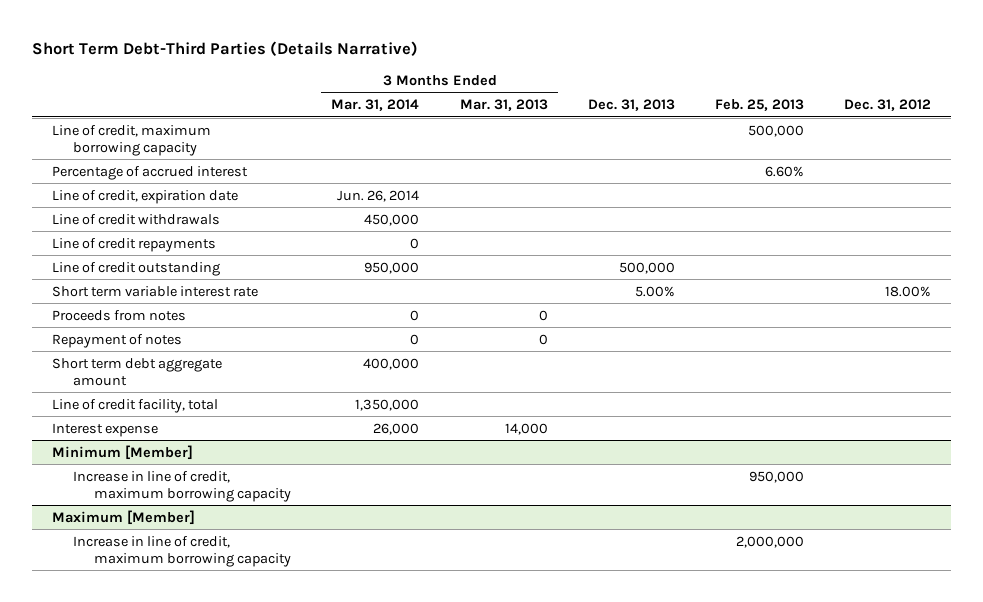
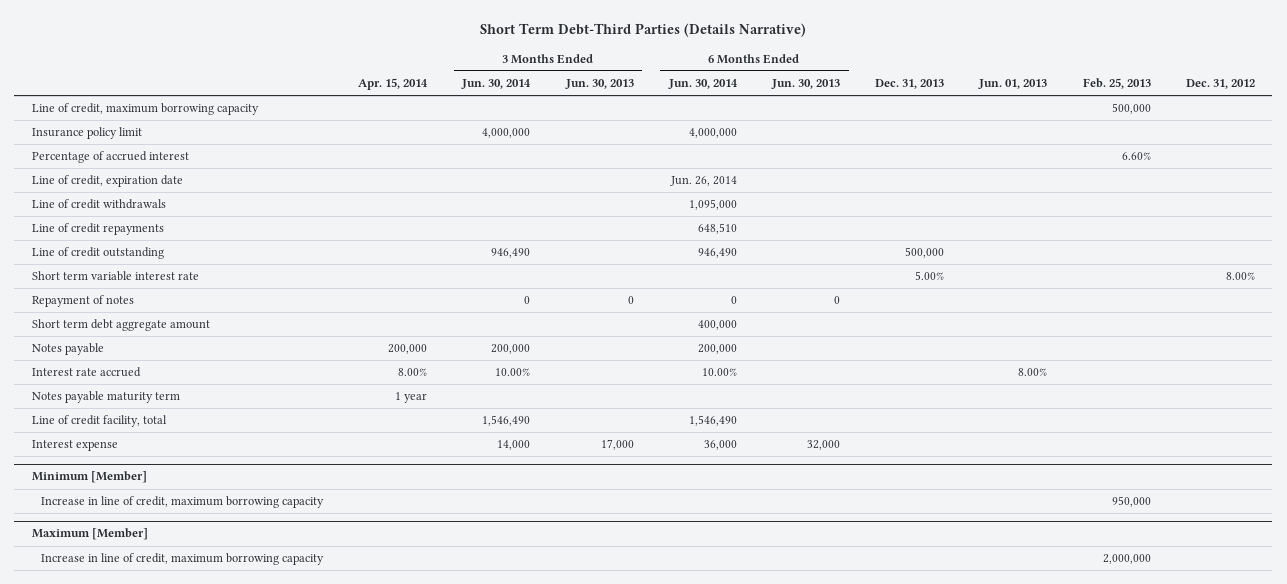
- | 3 Months Ended Mar. 31, 2014 | 3 Months Ended Mar. 31, 2013 | Dec. 31, 2013 | Feb. 25, 2013 | Dec. 31, 2012
+ | Apr. 15, 2014 | 3 Months Ended Jun. 30, 2014 | 3 Months Ended Jun. 30, 2013 | 6 Months Ended Jun. 30, 2014 | 6 Months Ended Jun. 30, 2013 | Dec. 31, 2013 | Jun. 01, 2013 | Feb. 25, 2013 | Dec. 31, 2012
+ Insurance policy limit | | 4,000,000 | | 4,000,000 | | | | |
- Short term variable interest rate | | | 5.00% | | 18.00%
- Proceeds from notes | 0 | 0 | | |
+ Short term variable interest rate | | | | | | 5.00% | | | 8.00%
+ Notes payable | 200,000 | 200,000 | | 200,000 | | | | |
+ Interest rate accrued | 8.00% | 10.00% | | 10.00% | | | 8.00% | |
+ Notes payable maturity term | 1 year | | | | | | | |

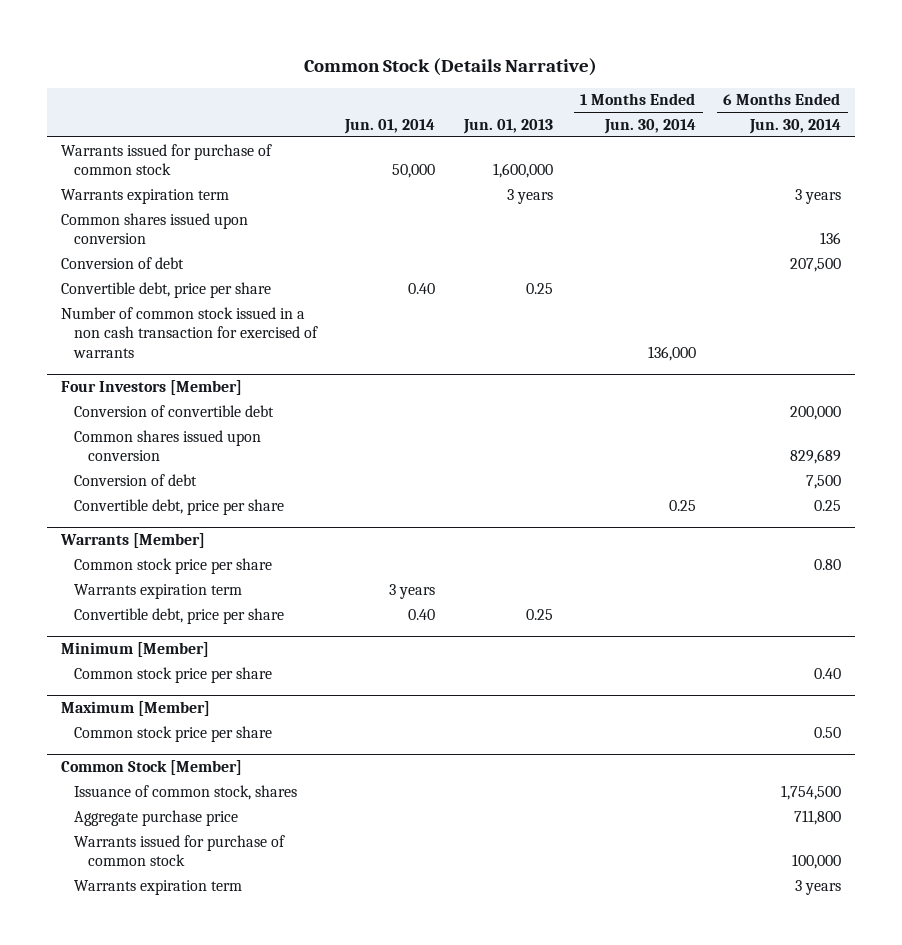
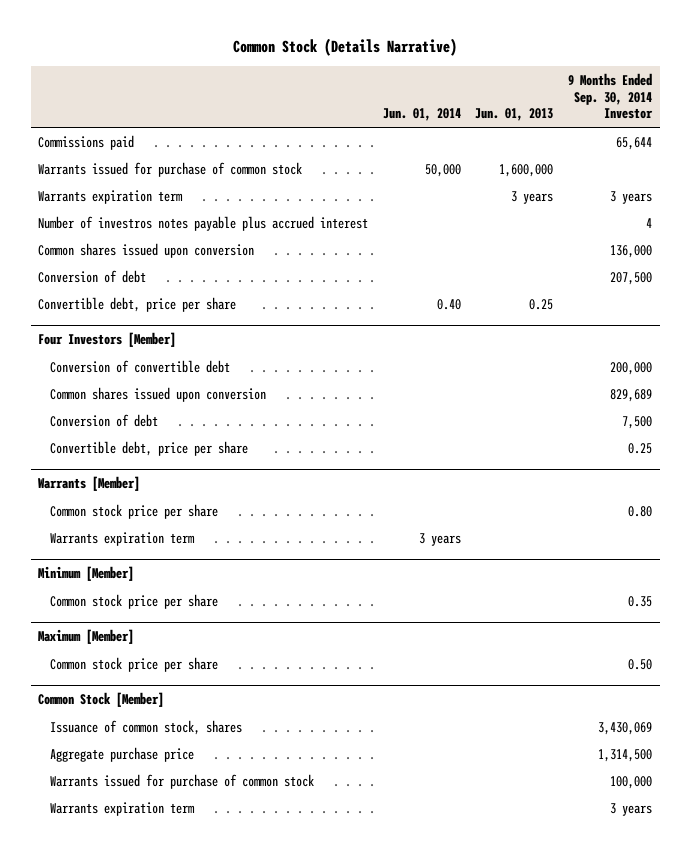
- | Jun. 01, 2014 | Jun. 01, 2013 | 1 Months Ended Jun. 30, 2014 | 6 Months Ended Jun. 30, 2014
+ | Jun. 01, 2014 | Jun. 01, 2013 | 9 Months Ended Sep. 30, 2014 Investor
+ Commissions paid | | | 65,644
+ Number of investros notes payable plus accrued interest | | | 4
- Number of common stock issued in a non cash transaction for exercised of warrants | | | 136,000 |
@ Warrants [Member]
- Convertible debt, price per share | 0.40 | 0.25 | |

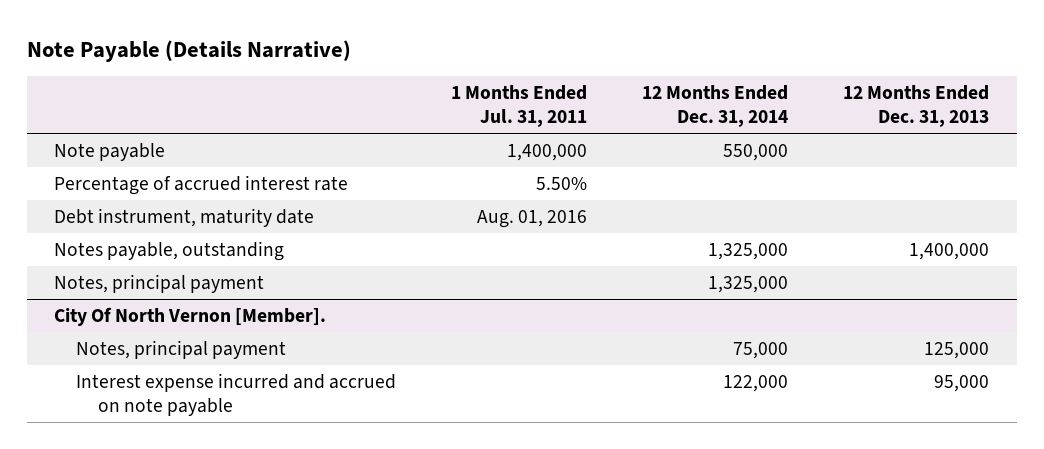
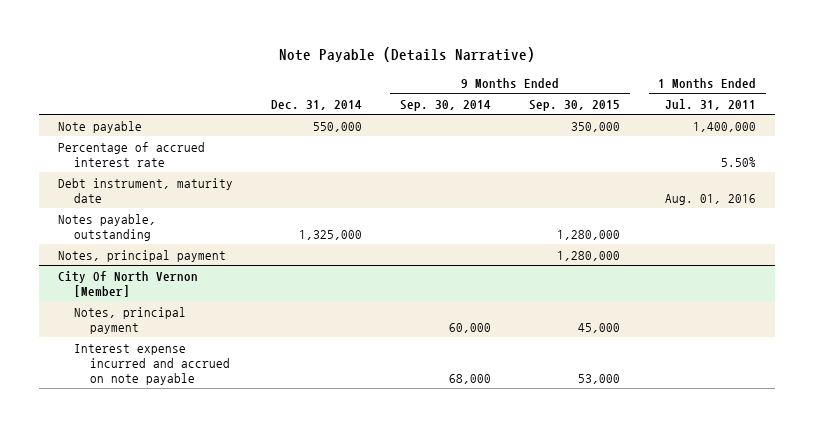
- | 1 Months Ended Jul. 31, 2011 | 12 Months Ended Dec. 31, 2014 | 12 Months Ended Dec. 31, 2013
+ | Dec. 31, 2014 | 9 Months Ended Sep. 30, 2014 | 9 Months Ended Sep. 30, 2015 | 1 Months Ended Jul. 31, 2011
- City Of North Vernon [Member].
+ City Of North Vernon [Member]

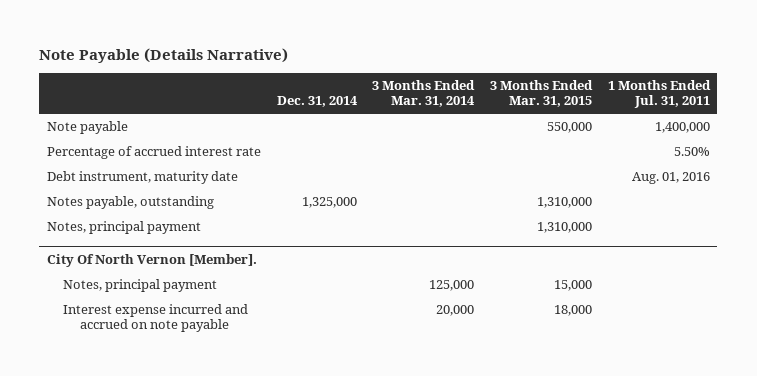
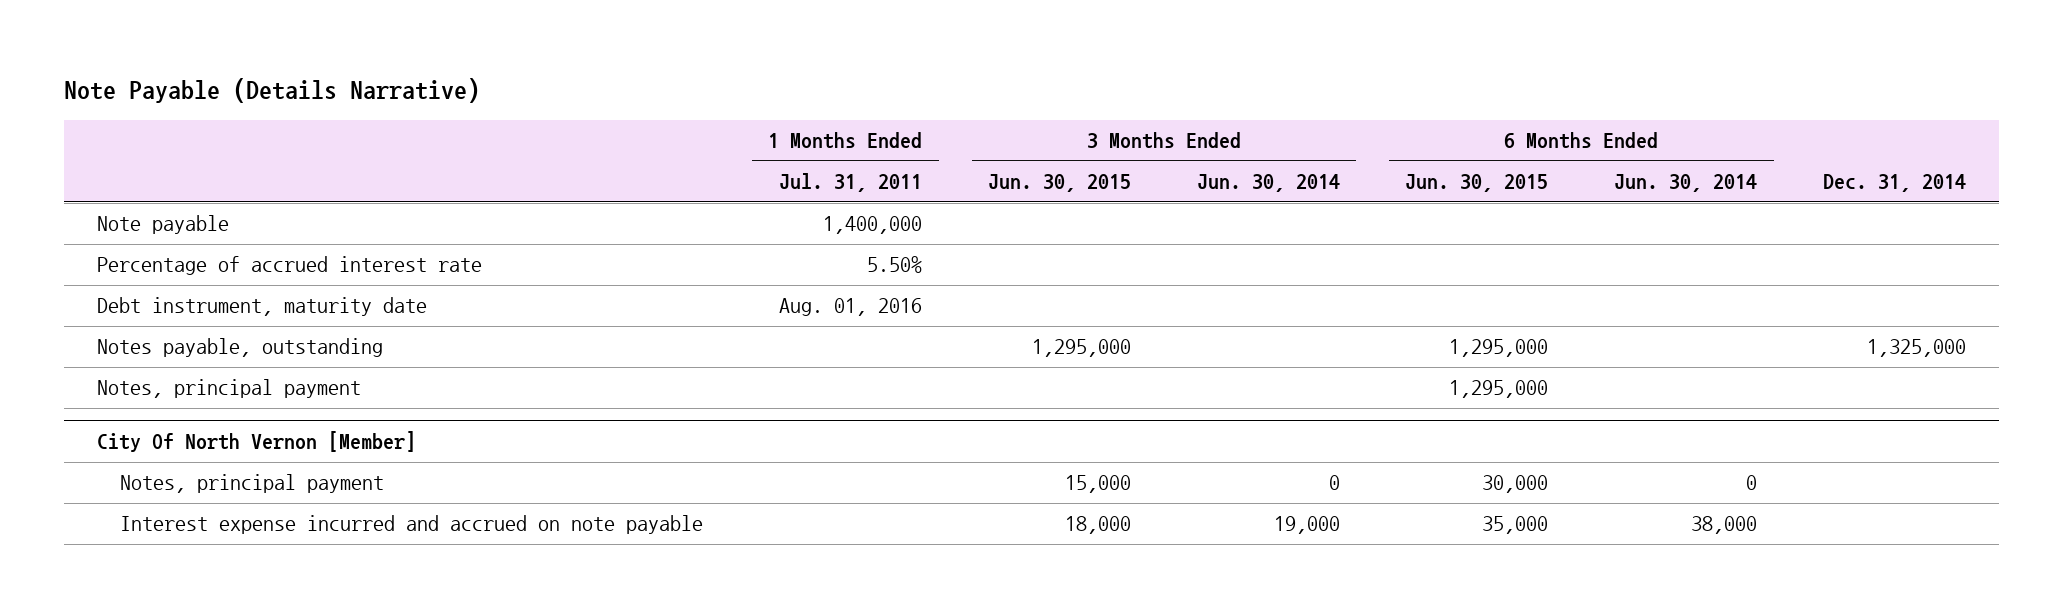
- | Dec. 31, 2014 | 3 Months Ended Mar. 31, 2014 | 3 Months Ended Mar. 31, 2015 | 1 Months Ended Jul. 31, 2011
+ | 1 Months Ended Jul. 31, 2011 | 3 Months Ended Jun. 30, 2015 | 3 Months Ended Jun. 30, 2014 | 6 Months Ended Jun. 30, 2015 | 6 Months Ended Jun. 30, 2014 | Dec. 31, 2014
- City Of North Vernon [Member].
+ City Of North Vernon [Member]

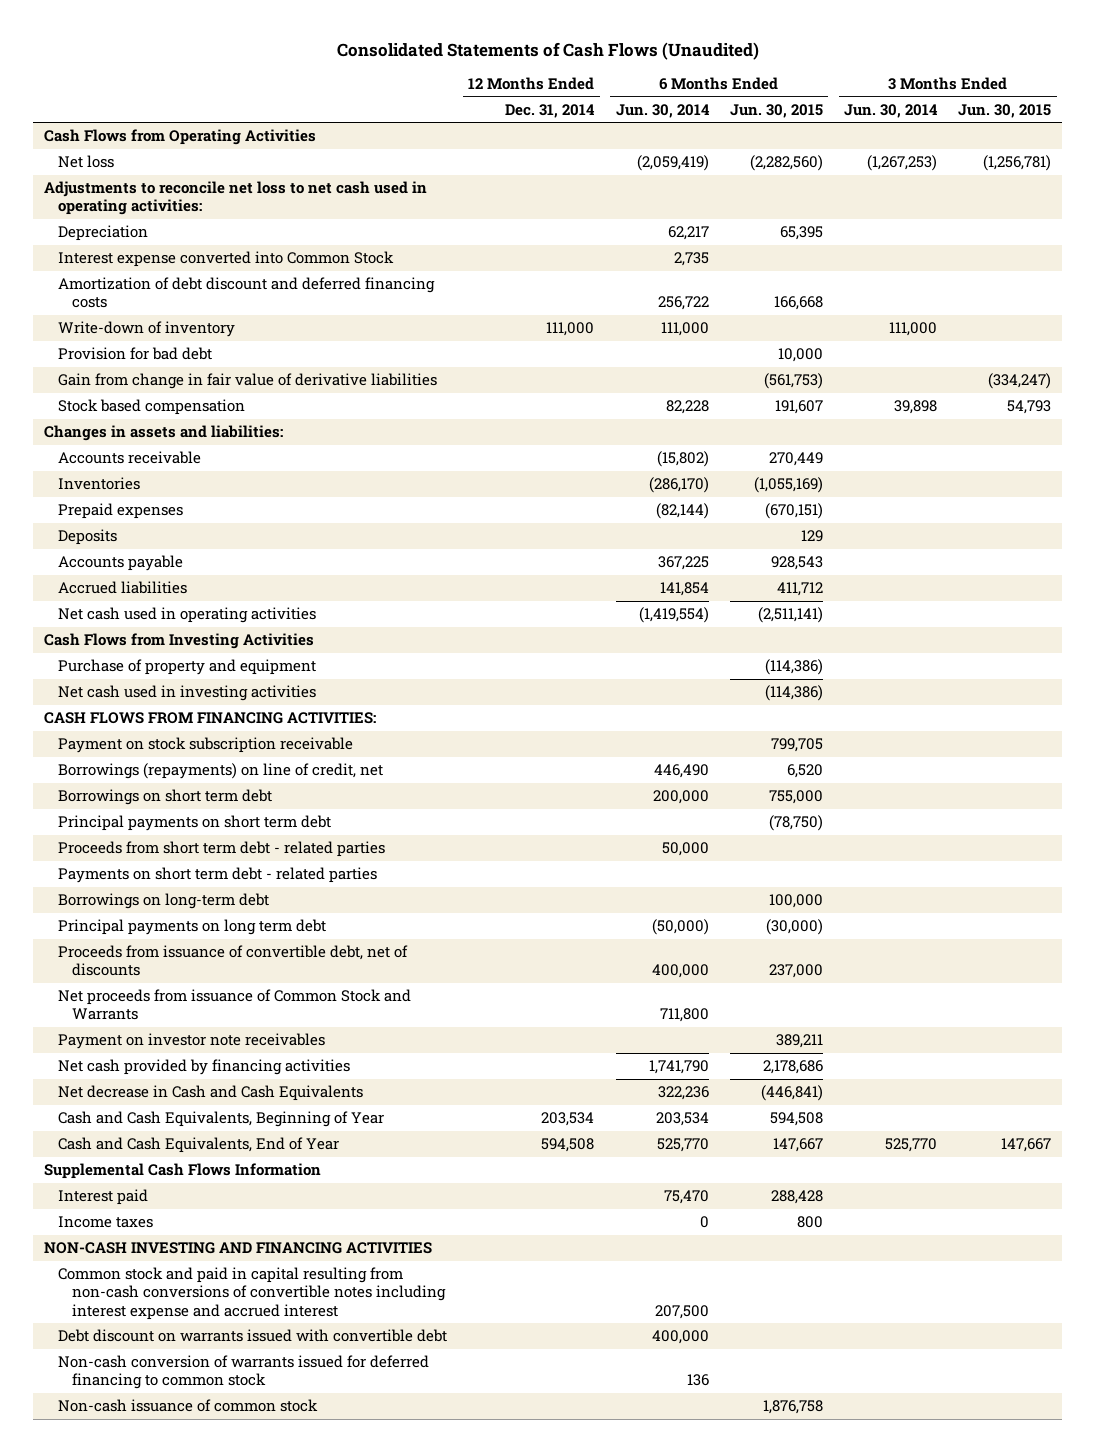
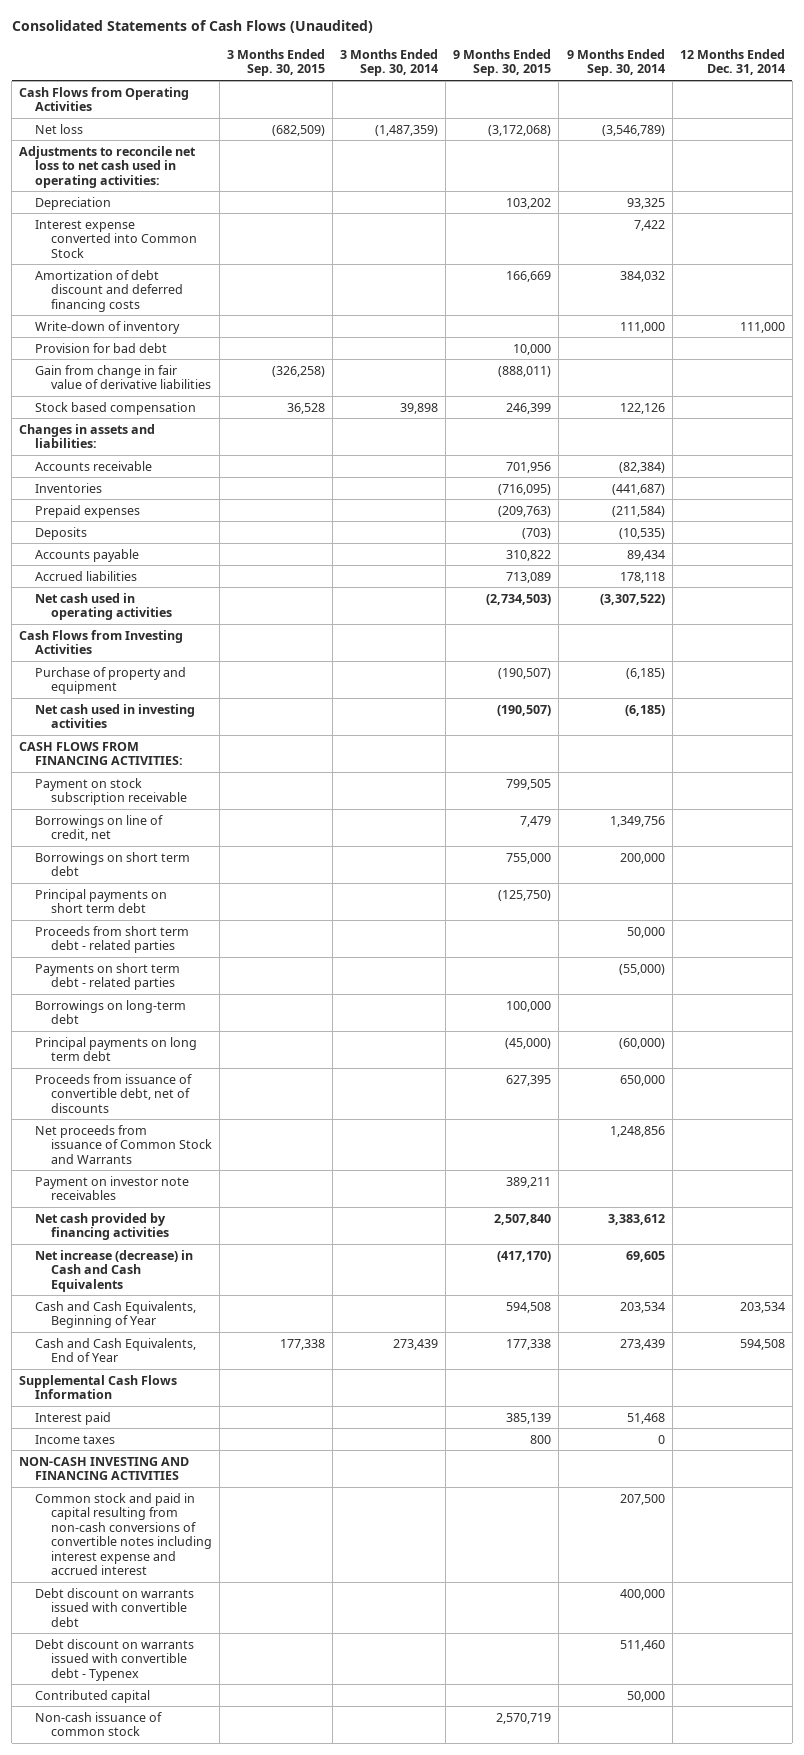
- | 12 Months Ended Dec. 31, 2014 | 6 Months Ended Jun. 30, 2014 | 6 Months Ended Jun. 30, 2015 | 3 Months Ended Jun. 30, 2014 | 3 Months Ended Jun. 30, 2015
+ | 3 Months Ended Sep. 30, 2015 | 3 Months Ended Sep. 30, 2014 | 9 Months Ended Sep. 30, 2015 | 9 Months Ended Sep. 30, 2014 | 12 Months Ended Dec. 31, 2014
- Borrowings (repayments) on line of credit, net | | 446,490 | 6,520 | |
+ Borrowings on line of credit, net | | | 7,479 | 1,349,756 |
- Net decrease in Cash and Cash Equivalents | | 322,236 | (446,841) | |
+ Net increase (decrease) in Cash and Cash Equivalents | | | (417,170) | 69,605 |
- Non-cash conversion of warrants issued for deferred financing to common stock | | 136 | | |
+ Debt discount on warrants issued with convertible debt - Typenex | | | | 511,460 |
+ Contributed capital | | | | 50,000 |

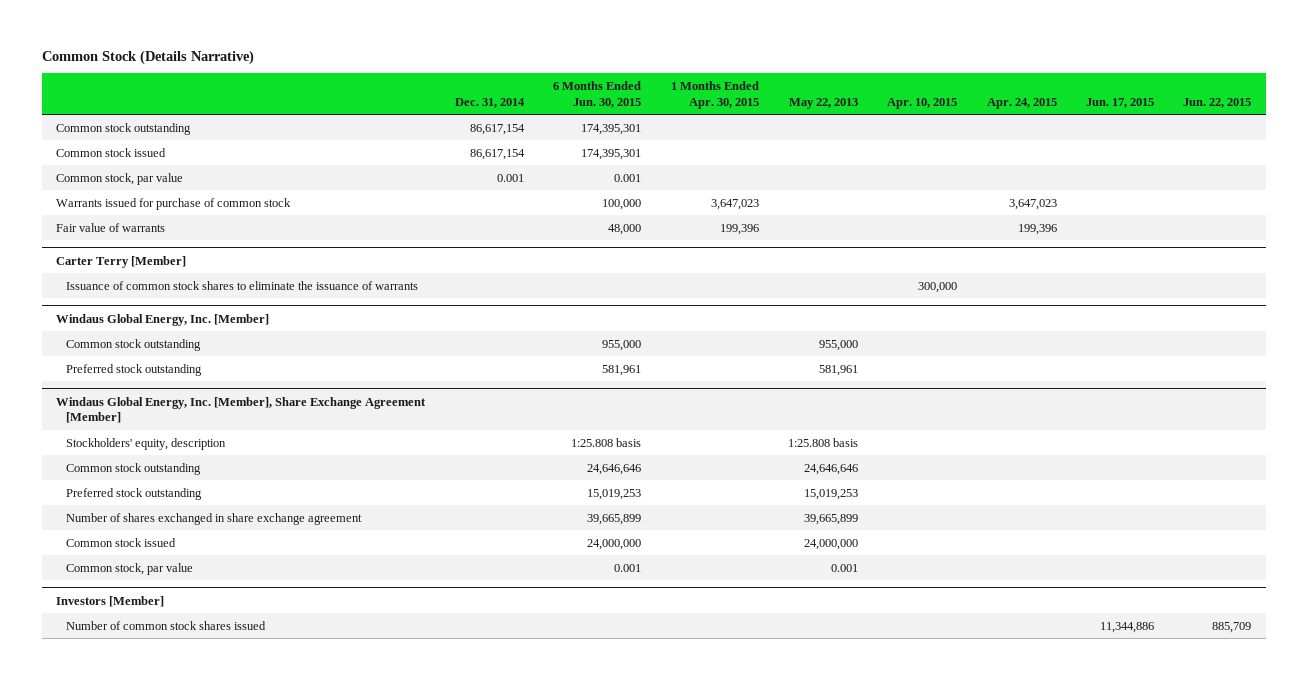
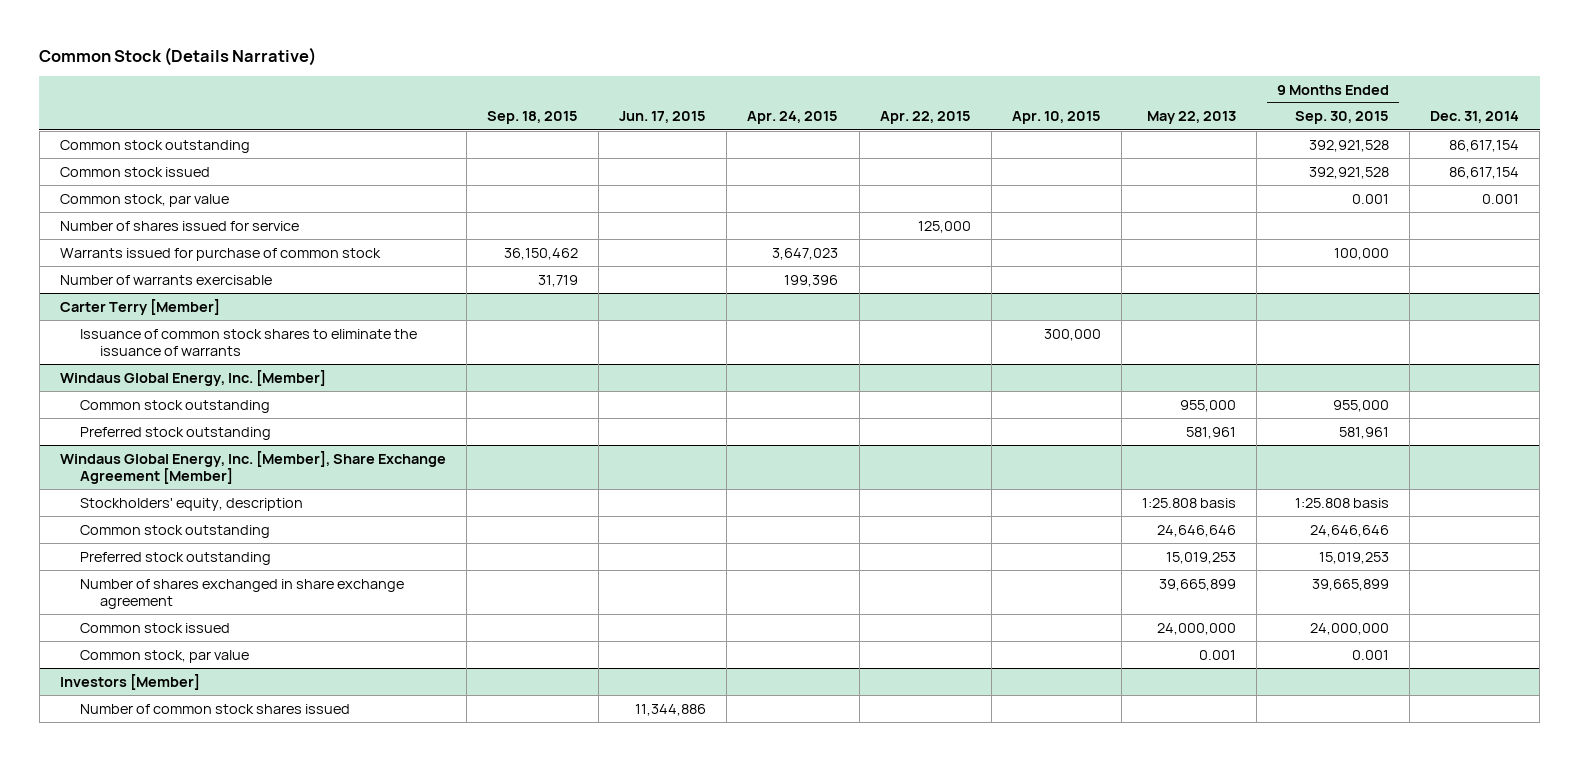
- | Dec. 31, 2014 | 6 Months Ended Jun. 30, 2015 | 1 Months Ended Apr. 30, 2015 | May 22, 2013 | Apr. 10, 2015 | Apr. 24, 2015 | Jun. 17, 2015 | Jun. 22, 2015
+ | Sep. 18, 2015 | Jun. 17, 2015 | Apr. 24, 2015 | Apr. 22, 2015 | Apr. 10, 2015 | May 22, 2013 | 9 Months Ended Sep. 30, 2015 | Dec. 31, 2014
+ Number of shares issued for service | | | | 125,000 | | | |
- Fair value of warrants | | 48,000 | 199,396 | | | 199,396 | |
+ Number of warrants exercisable | 31,719 | | 199,396 | | | | |

